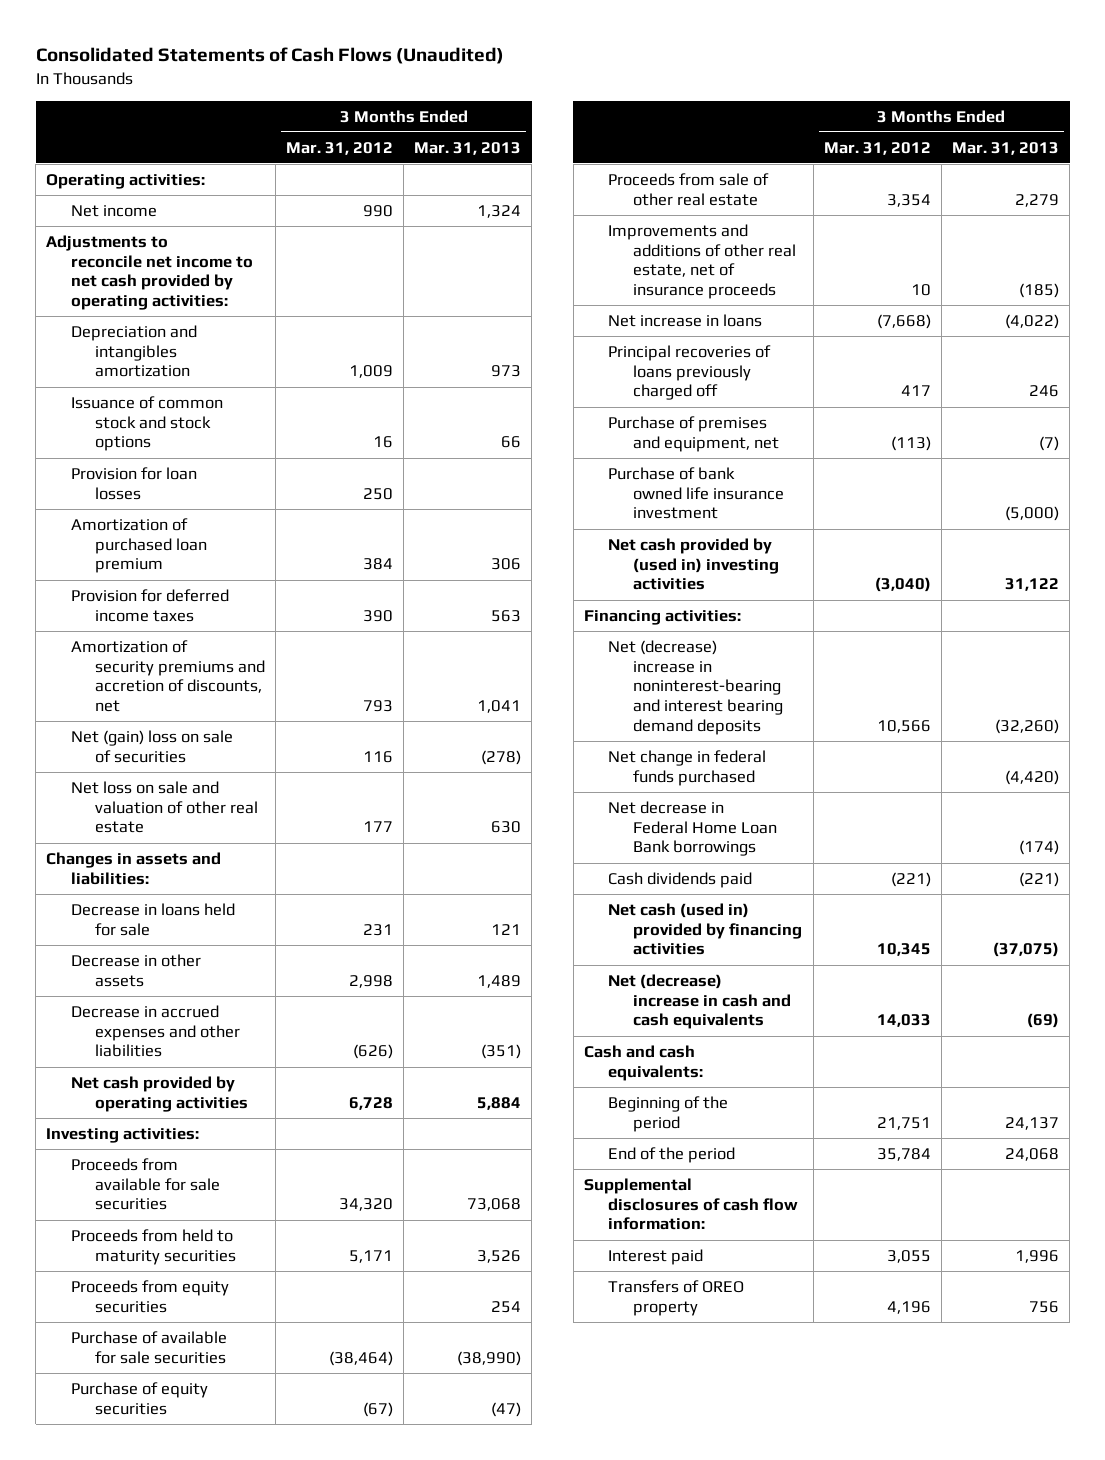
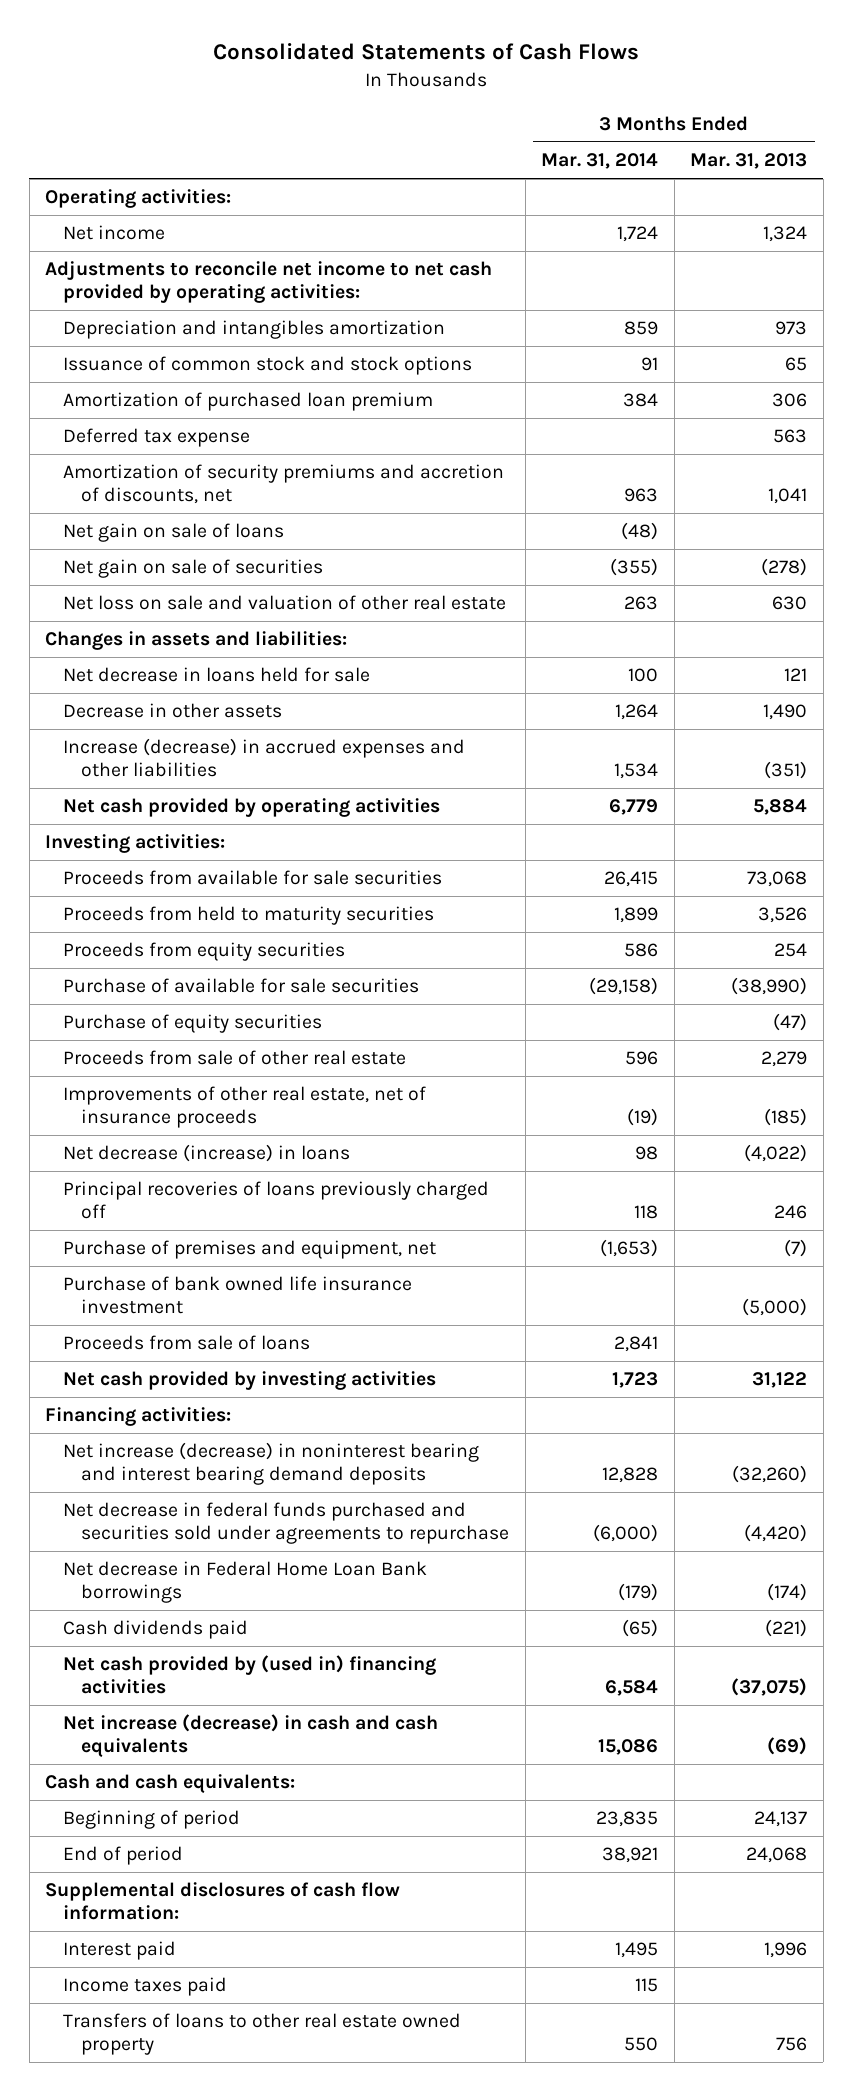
- Consolidated Statements of Cash Flows (Unaudited)
+ Consolidated Statements of Cash Flows
- | 3 Months Ended Mar. 31, 2012 | 3 Months Ended Mar. 31, 2013
+ | 3 Months Ended Mar. 31, 2014 | 3 Months Ended Mar. 31, 2013
- Issuance of common stock and stock options | 16 | 66
- Provision for loan losses | 250 |
+ Issuance of common stock and stock options | 91 | 65
- Provision for deferred income taxes | 390 | 563
+ Deferred tax expense | | 563
- Net (gain) loss on sale of securities | 116 | (278)
+ Net gain on sale of loans | (48) |
+ Net gain on sale of securities | (355) | (278)
- Decrease in loans held for sale | 231 | 121
- Decrease in other assets | 2,998 | 1,489
- Decrease in accrued expenses and other liabilities | (626) | (351)
+ Net decrease in loans held for sale | 100 | 121
+ Decrease in other assets | 1,264 | 1,490
+ Increase (decrease) in accrued expenses and other liabilities | 1,534 | (351)
- Improvements and additions of other real estate, net of insurance proceeds | 10 | (185)
- Net increase in loans | (7,668) | (4,022)
+ Improvements of other real estate, net of insurance proceeds | (19) | (185)
+ Net decrease (increase) in loans | 98 | (4,022)
- Net cash provided by (used in) investing activities | (3,040) | 31,122
+ Proceeds from sale of loans | 2,841 |
+ Net cash provided by investing activities | 1,723 | 31,122
- Net (decrease) increase in noninterest-bearing and interest bearing demand deposits | 10,566 | (32,260)
- Net change in federal funds purchased | | (4,420)
+ Net increase (decrease) in noninterest bearing and interest bearing demand deposits | 12,828 | (32,260)
+ Net decrease in federal funds purchased and securities sold under agreements to repurchase | (6,000) | (4,420)
- Net cash (used in) provided by financing activities | 10,345 | (37,075)
- Net (decrease) increase in cash and cash equivalents | 14,033 | (69)
+ Net cash provided by (used in) financing activities | 6,584 | (37,075)
+ Net increase (decrease) in cash and cash equivalents | 15,086 | (69)
- Beginning of the period | 21,751 | 24,137
- End of the period | 35,784 | 24,068
+ Beginning of period | 23,835 | 24,137
+ End of period | 38,921 | 24,068
- Transfers of OREO property | 4,196 | 756
+ Income taxes paid | 115 |
+ Transfers of loans to other real estate owned property | 550 | 756

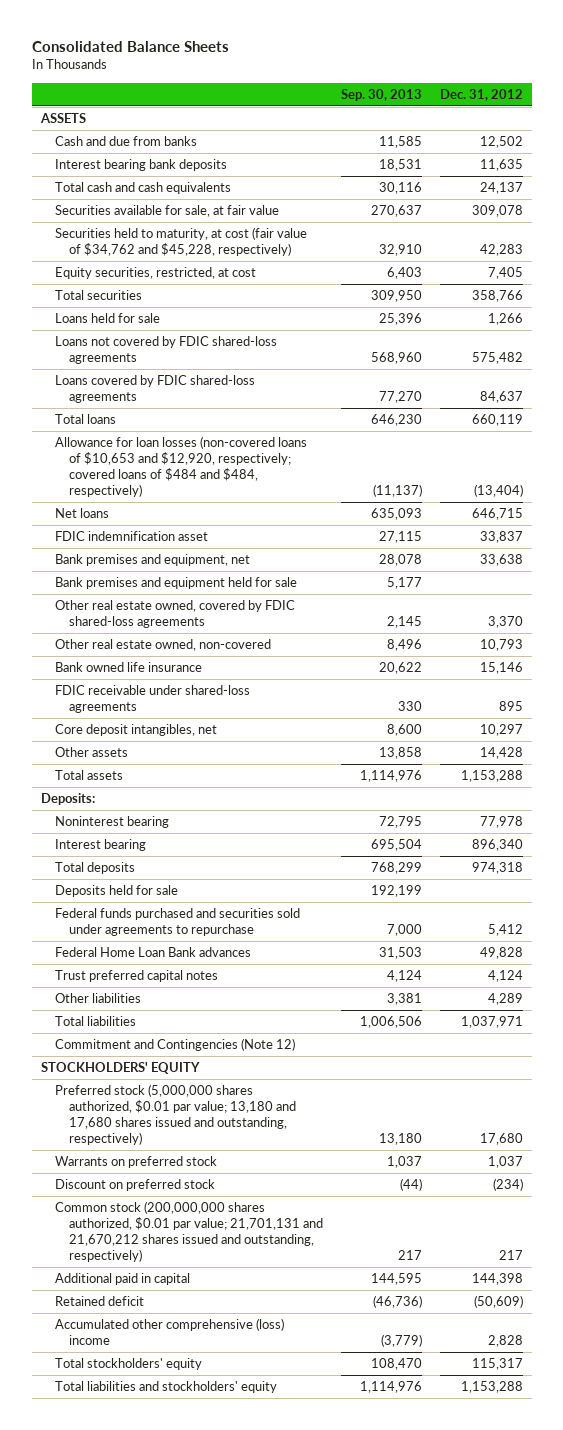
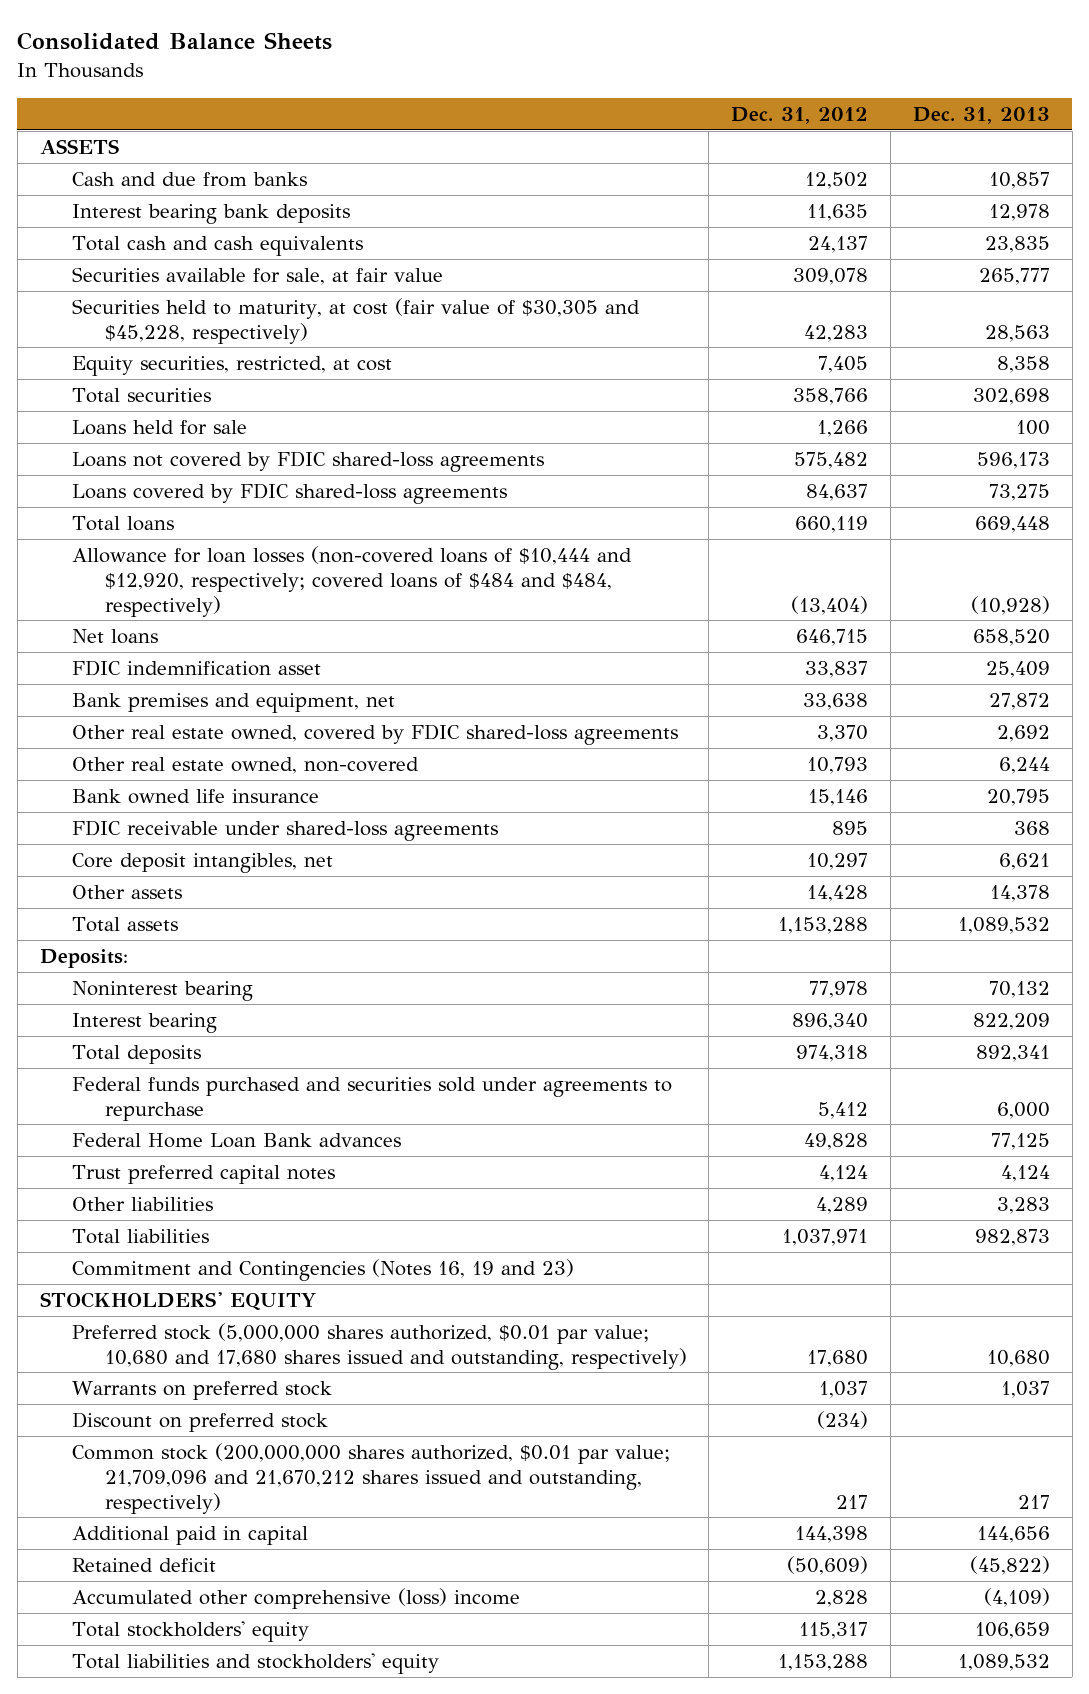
- | Sep. 30, 2013 | Dec. 31, 2012
+ | Dec. 31, 2012 | Dec. 31, 2013
- Securities held to maturity, at cost (fair value of $34,762 and $45,228, respectively) | 32,910 | 42,283
+ Securities held to maturity, at cost (fair value of $30,305 and $45,228, respectively) | 42,283 | 28,563
- Allowance for loan losses (non-covered loans of $10,653 and $12,920, respectively; covered loans of $484 and $484, respectively) | (11,137) | (13,404)
+ Allowance for loan losses (non-covered loans of $10,444 and $12,920, respectively; covered loans of $484 and $484, respectively) | (13,404) | (10,928)
- Bank premises and equipment held for sale | 5,177 |
- Deposits held for sale | 192,199 |
- Commitment and Contingencies (Note 12)
+ Commitment and Contingencies (Notes 16, 19 and 23)
- Preferred stock (5,000,000 shares authorized, $0.01 par value; 13,180 and 17,680 shares issued and outstanding, respectively) | 13,180 | 17,680
+ Preferred stock (5,000,000 shares authorized, $0.01 par value; 10,680 and 17,680 shares issued and outstanding, respectively) | 17,680 | 10,680
- Common stock (200,000,000 shares authorized, $0.01 par value; 21,701,131 and 21,670,212 shares issued and outstanding, respectively) | 217 | 217
+ Common stock (200,000,000 shares authorized, $0.01 par value; 21,709,096 and 21,670,212 shares issued and outstanding, respectively) | 217 | 217

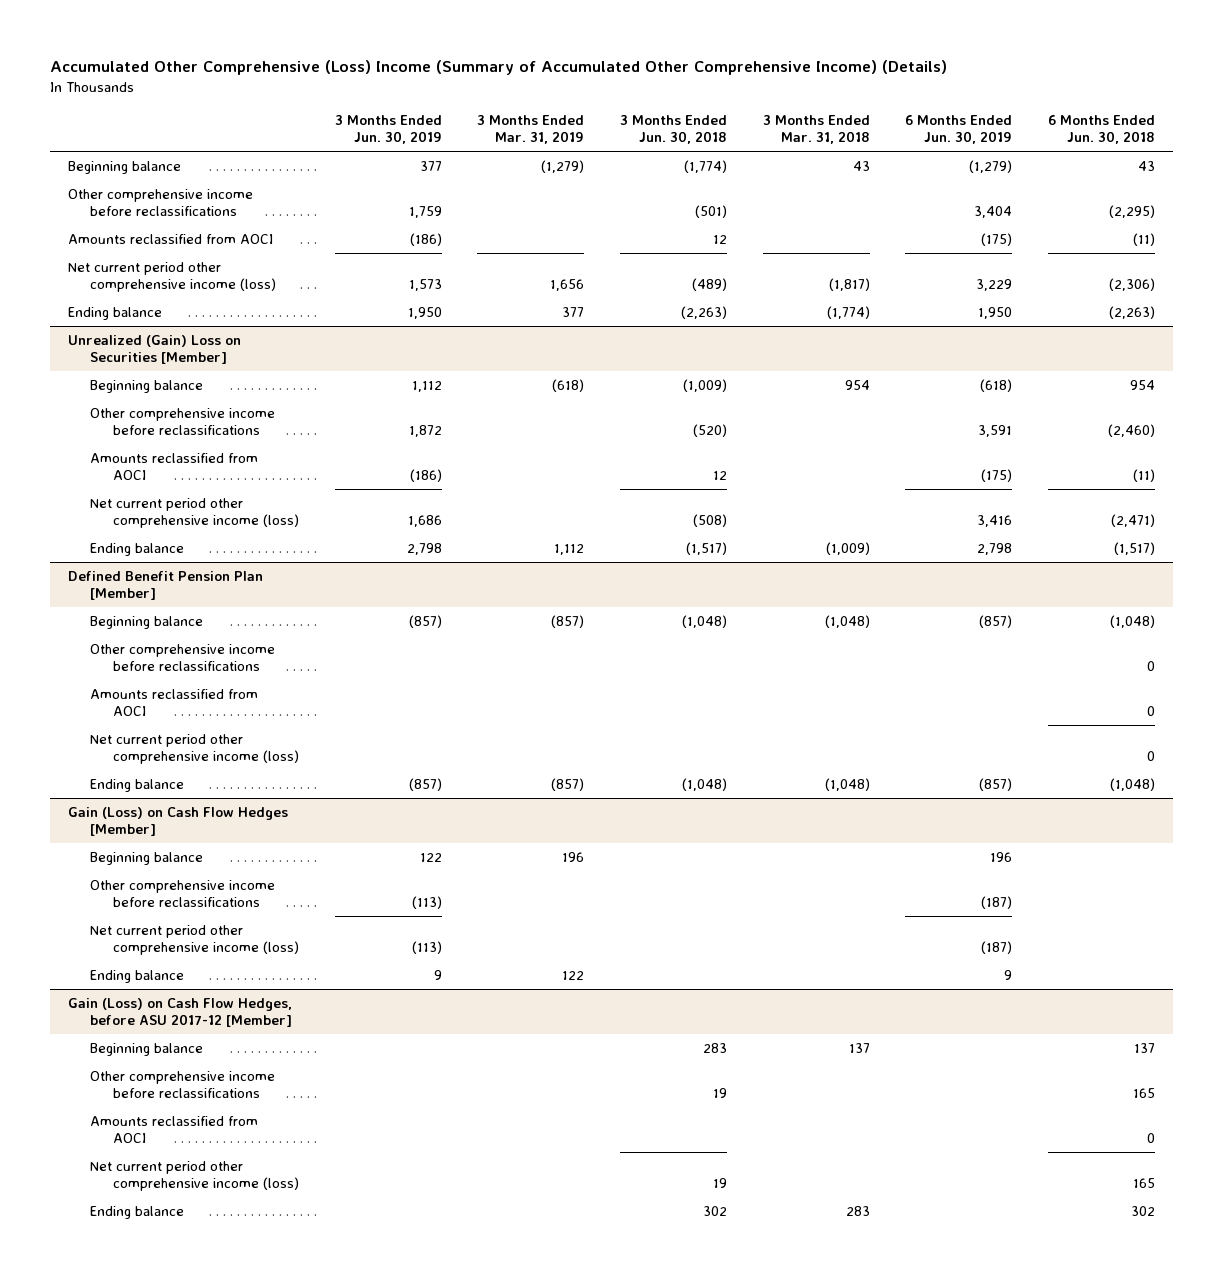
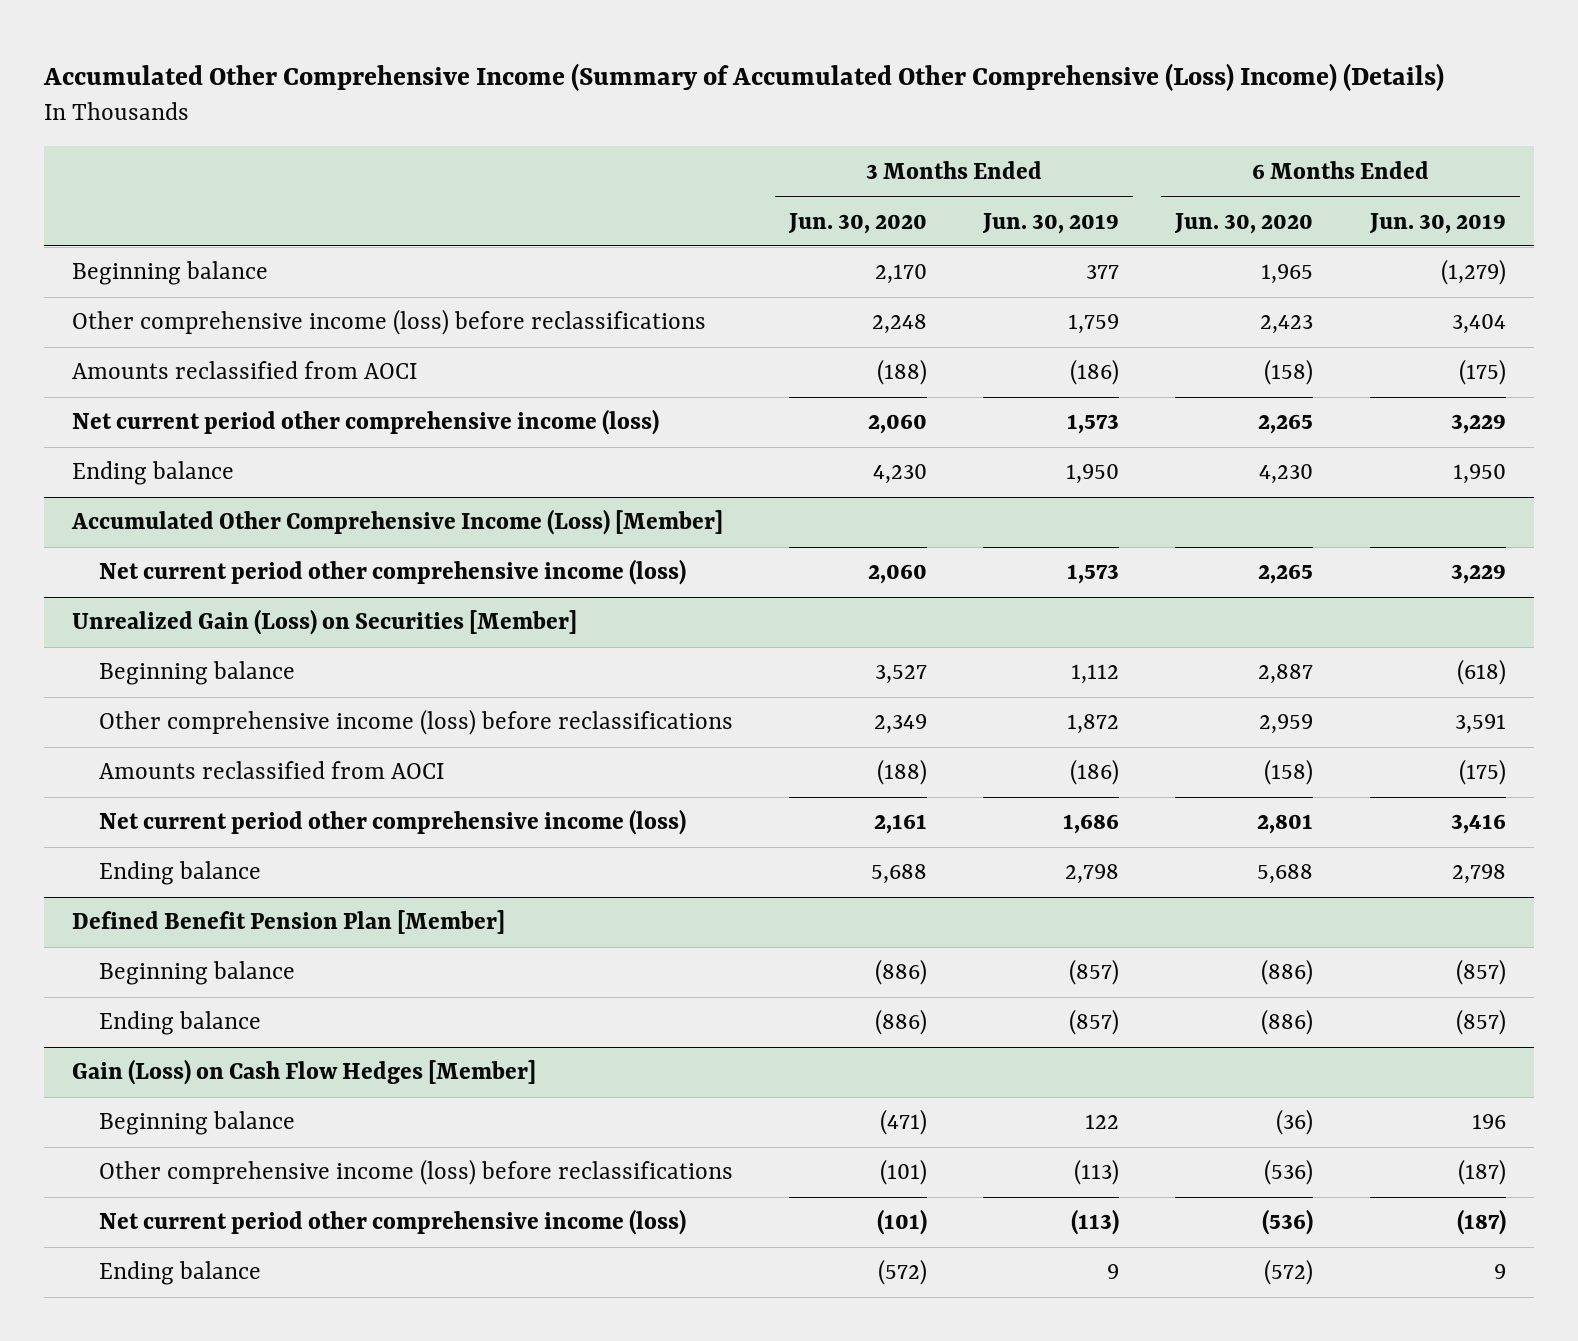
- Accumulated Other Comprehensive (Loss) Income (Summary of Accumulated Other Comprehensive Income) (Details)
+ Accumulated Other Comprehensive Income (Summary of Accumulated Other Comprehensive (Loss) Income) (Details)
- | 3 Months Ended Jun. 30, 2019 | 3 Months Ended Mar. 31, 2019 | 3 Months Ended Jun. 30, 2018 | 3 Months Ended Mar. 31, 2018 | 6 Months Ended Jun. 30, 2019 | 6 Months Ended Jun. 30, 2018
+ | 3 Months Ended Jun. 30, 2020 | 3 Months Ended Jun. 30, 2019 | 6 Months Ended Jun. 30, 2020 | 6 Months Ended Jun. 30, 2019
- Other comprehensive income before reclassifications | 1,759 | | (501) | | 3,404 | (2,295)
+ Other comprehensive income (loss) before reclassifications | 2,248 | 1,759 | 2,423 | 3,404
- Unrealized (Gain) Loss on Securities [Member]
+ Accumulated Other Comprehensive Income (Loss) [Member]
+ Net current period other comprehensive income (loss) | 2,060 | 1,573 | 2,265 | 3,229
+ Unrealized Gain (Loss) on Securities [Member]
- Other comprehensive income before reclassifications | 1,872 | | (520) | | 3,591 | (2,460)
+ Other comprehensive income (loss) before reclassifications | 2,349 | 1,872 | 2,959 | 3,591
@ Defined Benefit Pension Plan [Member]
- Other comprehensive income before reclassifications | | | | | | 0
- Amounts reclassified from AOCI | | | | | | 0
- Net current period other comprehensive income (loss) | | | | | | 0
@ Gain (Loss) on Cash Flow Hedges [Member]
- Other comprehensive income before reclassifications | (113) | | | | (187) |
+ Other comprehensive income (loss) before reclassifications | (101) | (113) | (536) | (187)
- Gain (Loss) on Cash Flow Hedges, before ASU 2017-12 [Member]
- Beginning balance | | | 283 | 137 | | 137
- Other comprehensive income before reclassifications | | | 19 | | | 165
- Amounts reclassified from AOCI | | | | | | 0
- Net current period other comprehensive income (loss) | | | 19 | | | 165
- Ending balance | | | 302 | 283 | | 302

